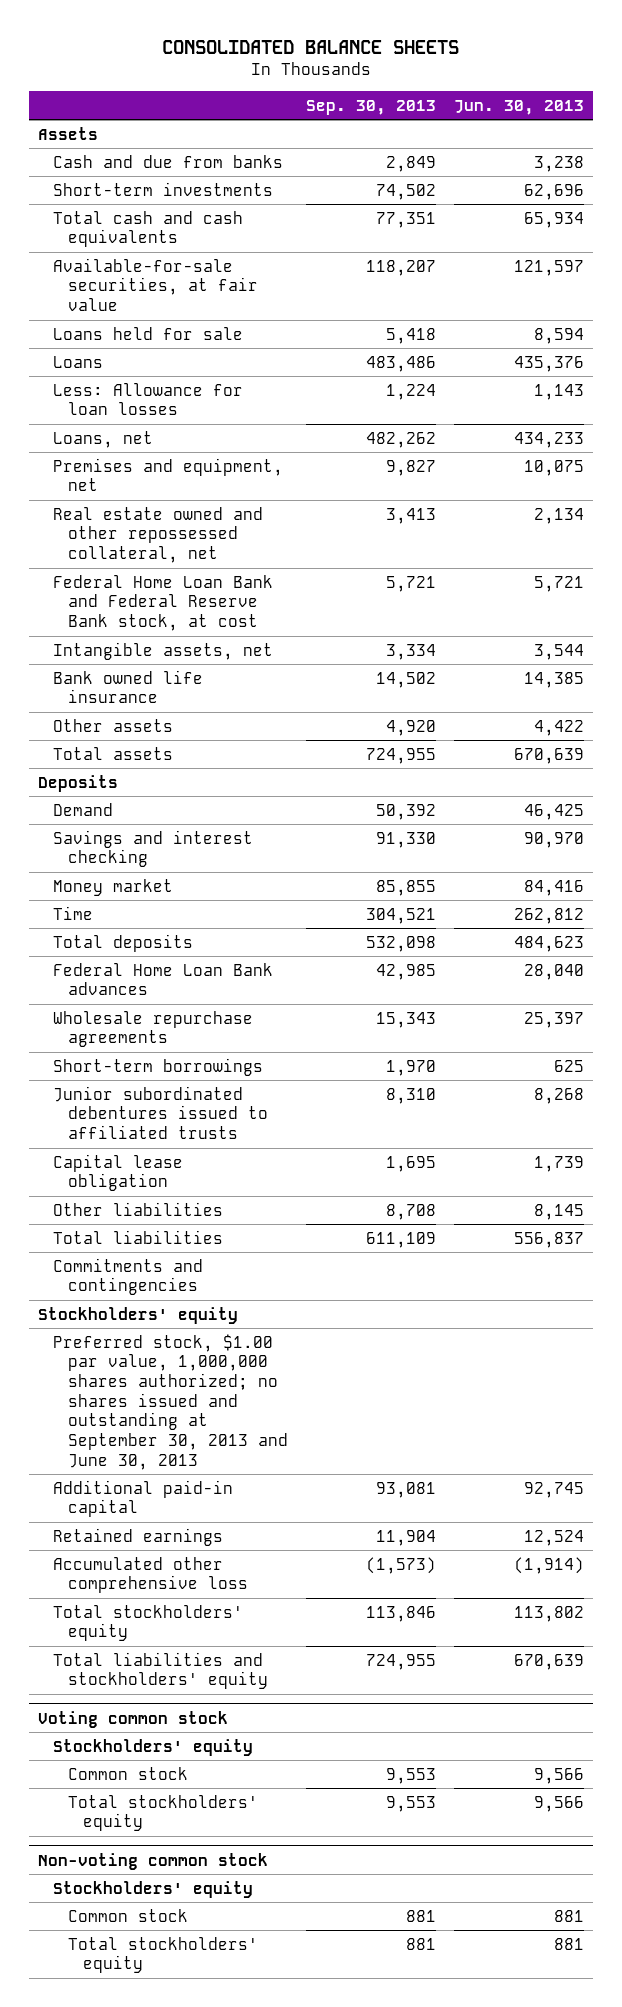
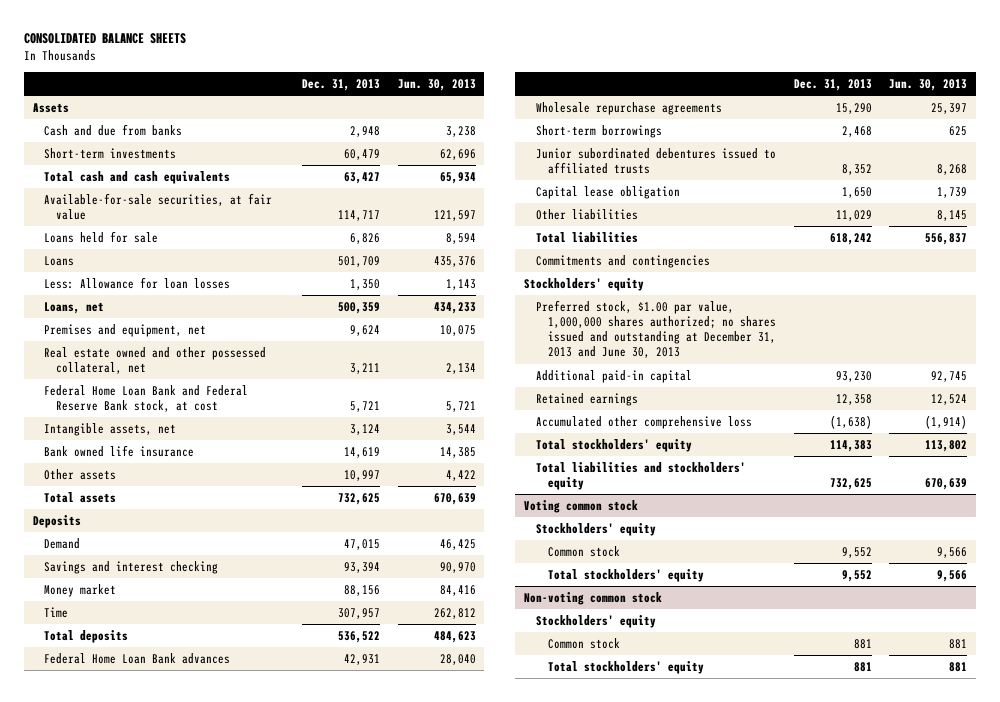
- | Sep. 30, 2013 | Jun. 30, 2013
+ | Dec. 31, 2013 | Jun. 30, 2013
- Real estate owned and other repossessed collateral, net | 3,413 | 2,134
+ Real estate owned and other possessed collateral, net | 3,211 | 2,134
- Preferred stock, $1.00 par value, 1,000,000 shares authorized; no shares issued and outstanding at September 30, 2013 and June 30, 2013
+ Preferred stock, $1.00 par value, 1,000,000 shares authorized; no shares issued and outstanding at December 31, 2013 and June 30, 2013

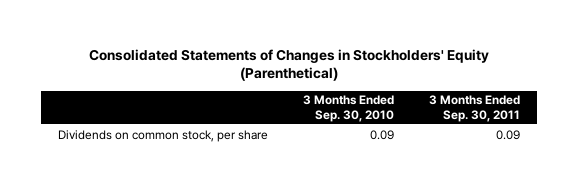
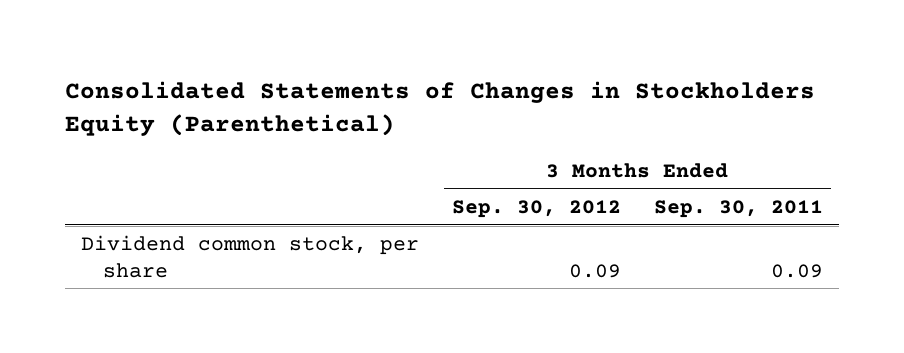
- Consolidated Statements of Changes in Stockholders' Equity (Parenthetical)
+ Consolidated Statements of Changes in Stockholders Equity (Parenthetical)
- | 3 Months Ended Sep. 30, 2010 | 3 Months Ended Sep. 30, 2011
+ | 3 Months Ended Sep. 30, 2012 | 3 Months Ended Sep. 30, 2011
- Dividends on common stock, per share | 0.09 | 0.09
+ Dividend common stock, per share | 0.09 | 0.09

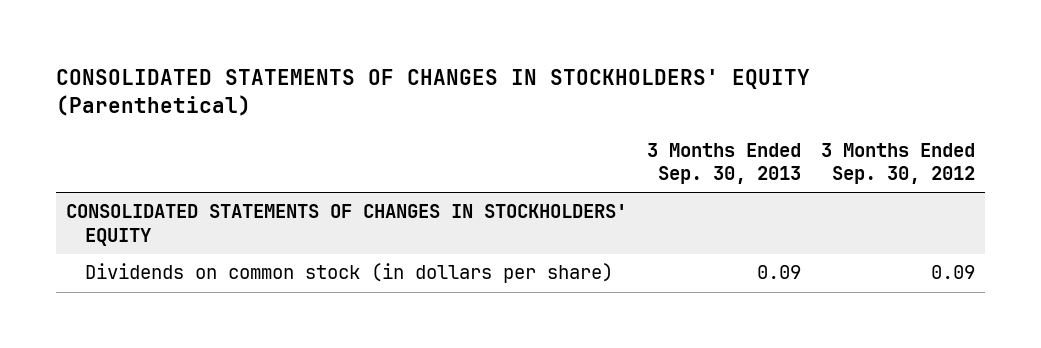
- Consolidated Statements of Changes in Stockholders Equity (Parenthetical)
+ CONSOLIDATED STATEMENTS OF CHANGES IN STOCKHOLDERS' EQUITY (Parenthetical)
- | 3 Months Ended Sep. 30, 2012 | 3 Months Ended Sep. 30, 2011
+ | 3 Months Ended Sep. 30, 2013 | 3 Months Ended Sep. 30, 2012
- Dividend common stock, per share | 0.09 | 0.09
+ CONSOLIDATED STATEMENTS OF CHANGES IN STOCKHOLDERS' EQUITY
+ Dividends on common stock (in dollars per share) | 0.09 | 0.09

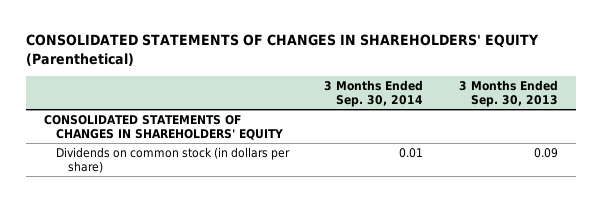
- CONSOLIDATED STATEMENTS OF CHANGES IN STOCKHOLDERS' EQUITY (Parenthetical)
+ CONSOLIDATED STATEMENTS OF CHANGES IN SHAREHOLDERS' EQUITY (Parenthetical)
- | 3 Months Ended Sep. 30, 2013 | 3 Months Ended Sep. 30, 2012
+ | 3 Months Ended Sep. 30, 2014 | 3 Months Ended Sep. 30, 2013
- CONSOLIDATED STATEMENTS OF CHANGES IN STOCKHOLDERS' EQUITY
+ CONSOLIDATED STATEMENTS OF CHANGES IN SHAREHOLDERS' EQUITY

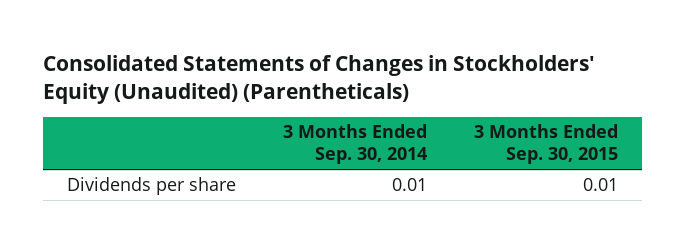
- CONSOLIDATED STATEMENTS OF CHANGES IN SHAREHOLDERS' EQUITY (Parenthetical)
+ Consolidated Statements of Changes in Stockholders' Equity (Unaudited) (Parentheticals)
- | 3 Months Ended Sep. 30, 2014 | 3 Months Ended Sep. 30, 2013
+ | 3 Months Ended Sep. 30, 2014 | 3 Months Ended Sep. 30, 2015
- CONSOLIDATED STATEMENTS OF CHANGES IN SHAREHOLDERS' EQUITY
- Dividends on common stock (in dollars per share) | 0.01 | 0.09
+ Dividends per share | 0.01 | 0.01

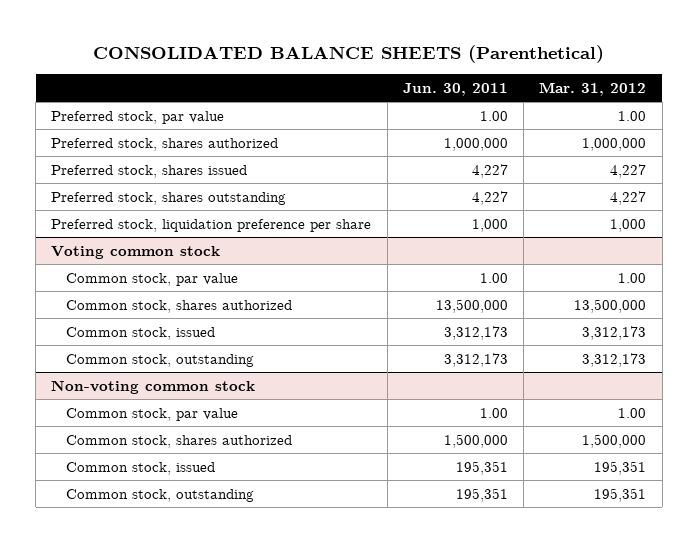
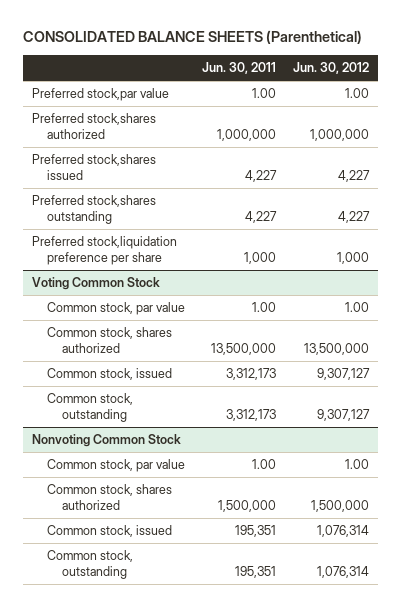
- | Jun. 30, 2011 | Mar. 31, 2012
+ | Jun. 30, 2011 | Jun. 30, 2012
- Preferred stock, par value | 1.00 | 1.00
- Preferred stock, shares authorized | 1,000,000 | 1,000,000
- Preferred stock, shares issued | 4,227 | 4,227
- Preferred stock, shares outstanding | 4,227 | 4,227
- Preferred stock, liquidation preference per share | 1,000 | 1,000
- Voting common stock
+ Preferred stock,par value | 1.00 | 1.00
+ Preferred stock,shares authorized | 1,000,000 | 1,000,000
+ Preferred stock,shares issued | 4,227 | 4,227
+ Preferred stock,shares outstanding | 4,227 | 4,227
+ Preferred stock,liquidation preference per share | 1,000 | 1,000
+ Voting Common Stock
- Non-voting common stock
+ Nonvoting Common Stock

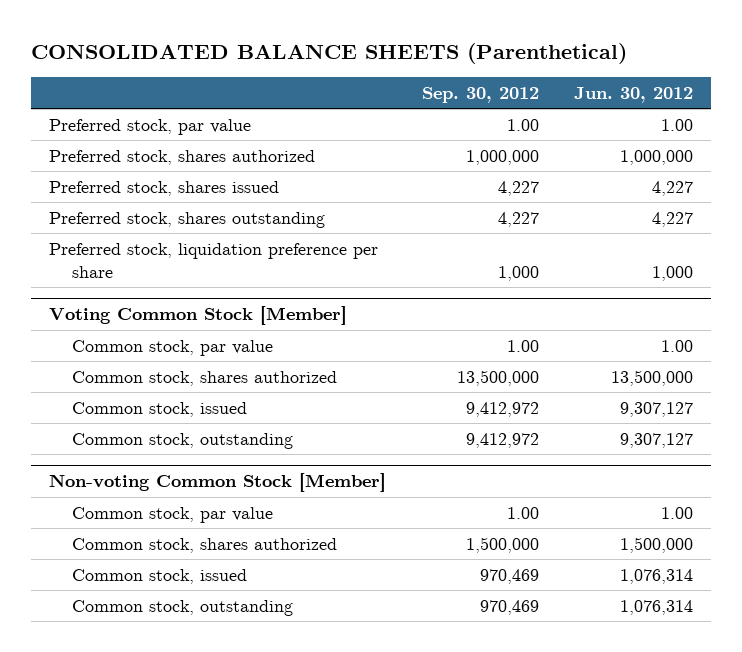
- | Jun. 30, 2011 | Jun. 30, 2012
+ | Sep. 30, 2012 | Jun. 30, 2012
- Preferred stock,par value | 1.00 | 1.00
- Preferred stock,shares authorized | 1,000,000 | 1,000,000
- Preferred stock,shares issued | 4,227 | 4,227
- Preferred stock,shares outstanding | 4,227 | 4,227
- Preferred stock,liquidation preference per share | 1,000 | 1,000
- Voting Common Stock
+ Preferred stock, par value | 1.00 | 1.00
+ Preferred stock, shares authorized | 1,000,000 | 1,000,000
+ Preferred stock, shares issued | 4,227 | 4,227
+ Preferred stock, shares outstanding | 4,227 | 4,227
+ Preferred stock, liquidation preference per share | 1,000 | 1,000
+ Voting Common Stock [Member]
- Nonvoting Common Stock
+ Non-voting Common Stock [Member]

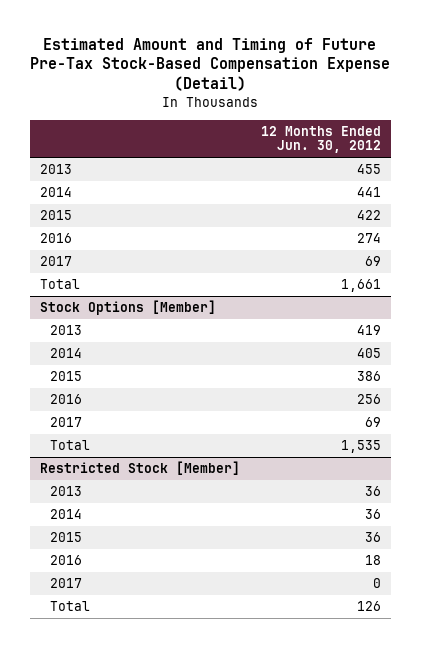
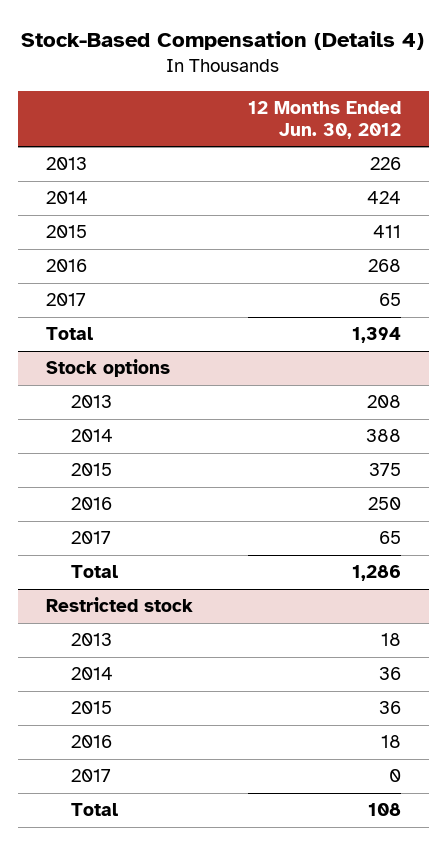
- Estimated Amount and Timing of Future Pre-Tax Stock-Based Compensation Expense (Detail)
+ Stock-Based Compensation (Details 4)
- 2013 | 455
- 2014 | 441
- 2015 | 422
- 2016 | 274
- 2017 | 69
- Total | 1,661
- Stock Options [Member]
- 2013 | 419
- 2014 | 405
- 2015 | 386
- 2016 | 256
- 2017 | 69
- Total | 1,535
- Restricted Stock [Member]
- 2013 | 36
+ 2013 | 226
+ 2014 | 424
+ 2015 | 411
+ 2016 | 268
+ 2017 | 65
+ Total | 1,394
+ Stock options
+ 2013 | 208
+ 2014 | 388
+ 2015 | 375
+ 2016 | 250
+ 2017 | 65
+ Total | 1,286
+ Restricted stock
+ 2013 | 18
- Total | 126
+ Total | 108

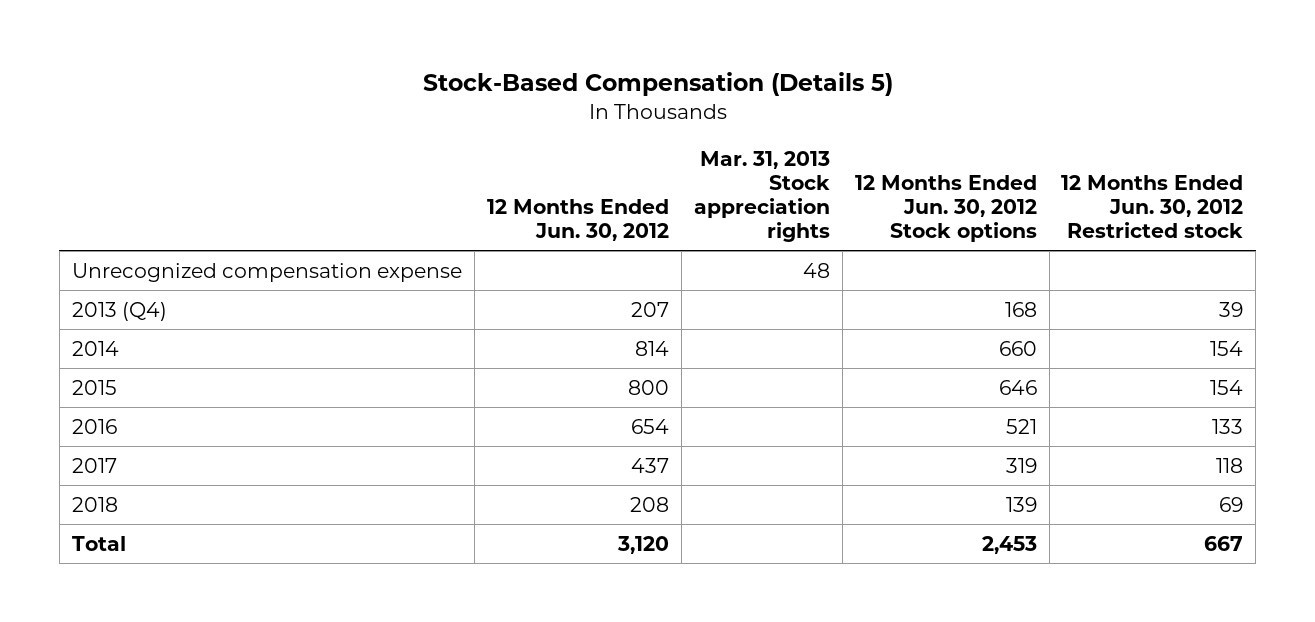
- Stock-Based Compensation (Details 4)
+ Stock-Based Compensation (Details 5)
- | 12 Months Ended Jun. 30, 2012
+ | 12 Months Ended Jun. 30, 2012 | Mar. 31, 2013 Stock appreciation rights | 12 Months Ended Jun. 30, 2012 Stock options | 12 Months Ended Jun. 30, 2012 Restricted stock
- 2013 | 226
- 2014 | 424
- 2015 | 411
- 2016 | 268
- 2017 | 65
- Total | 1,394
- Stock options
- 2013 | 208
- 2014 | 388
- 2015 | 375
- 2016 | 250
- 2017 | 65
- Total | 1,286
- Restricted stock
- 2013 | 18
- 2014 | 36
- 2015 | 36
- 2016 | 18
- 2017 | 0
- Total | 108
+ Unrecognized compensation expense | | 48 | |
+ 2013 (Q4) | 207 | | 168 | 39
+ 2014 | 814 | | 660 | 154
+ 2015 | 800 | | 646 | 154
+ 2016 | 654 | | 521 | 133
+ 2017 | 437 | | 319 | 118
+ 2018 | 208 | | 139 | 69
+ Total | 3,120 | | 2,453 | 667

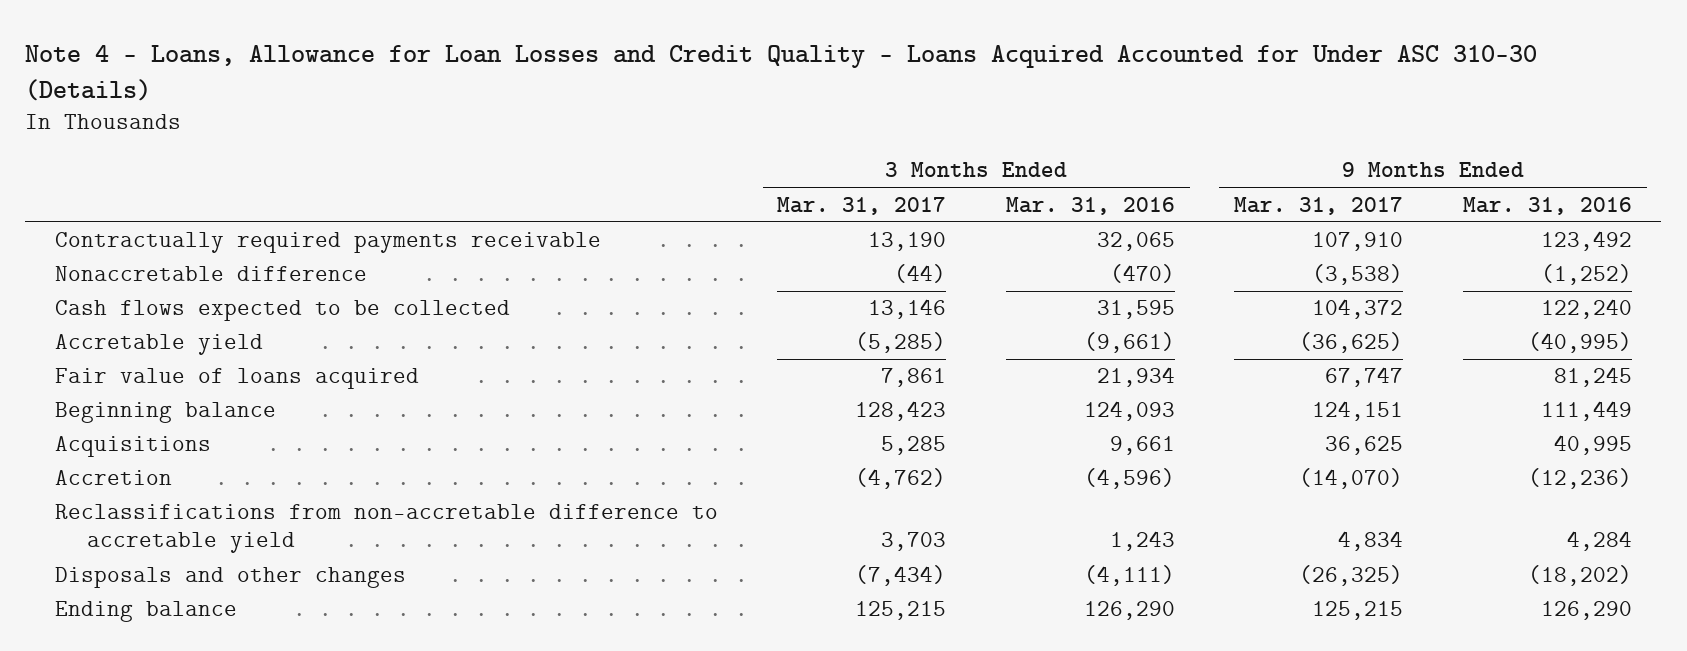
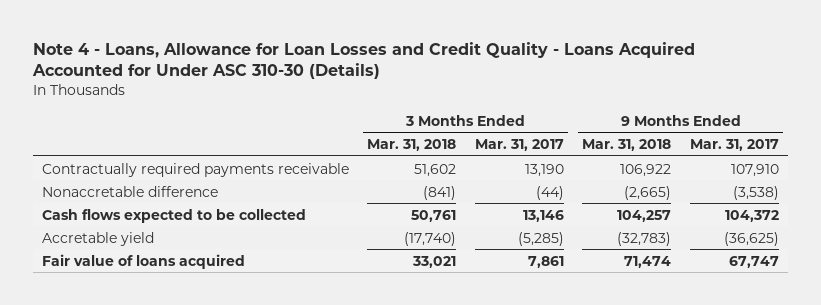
- | 3 Months Ended Mar. 31, 2017 | 3 Months Ended Mar. 31, 2016 | 9 Months Ended Mar. 31, 2017 | 9 Months Ended Mar. 31, 2016
+ | 3 Months Ended Mar. 31, 2018 | 3 Months Ended Mar. 31, 2017 | 9 Months Ended Mar. 31, 2018 | 9 Months Ended Mar. 31, 2017
- Beginning balance | 128,423 | 124,093 | 124,151 | 111,449
- Acquisitions | 5,285 | 9,661 | 36,625 | 40,995
- Accretion | (4,762) | (4,596) | (14,070) | (12,236)
- Reclassifications from non-accretable difference to accretable yield | 3,703 | 1,243 | 4,834 | 4,284
- Disposals and other changes | (7,434) | (4,111) | (26,325) | (18,202)
- Ending balance | 125,215 | 126,290 | 125,215 | 126,290

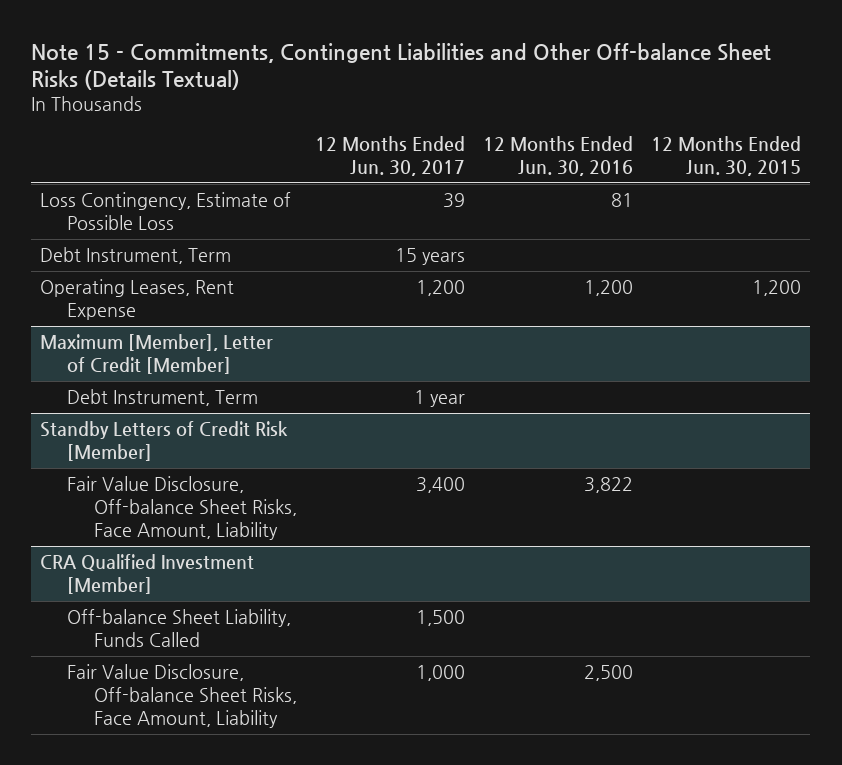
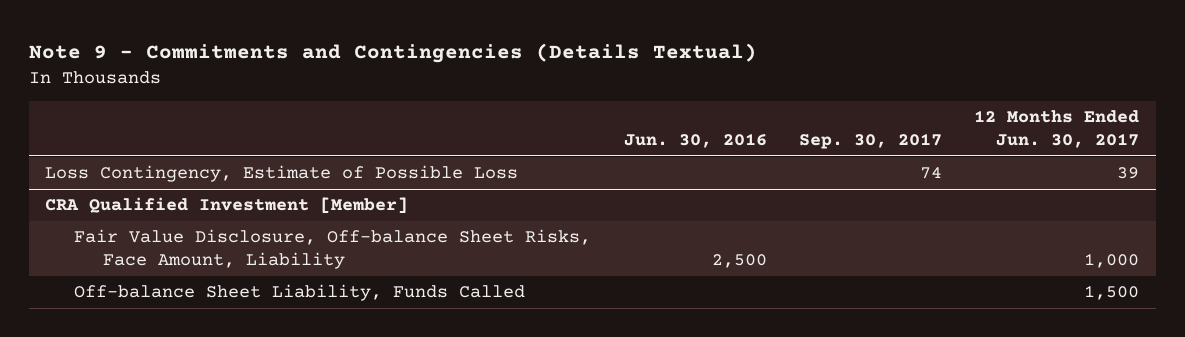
- Note 15 - Commitments, Contingent Liabilities and Other Off-balance Sheet Risks (Details Textual)
+ Note 9 - Commitments and Contingencies (Details Textual)
- | 12 Months Ended Jun. 30, 2017 | 12 Months Ended Jun. 30, 2016 | 12 Months Ended Jun. 30, 2015
+ | Jun. 30, 2016 | Sep. 30, 2017 | 12 Months Ended Jun. 30, 2017
- Debt Instrument, Term | 15 years | |
- Operating Leases, Rent Expense | 1,200 | 1,200 | 1,200
- Maximum [Member], Letter of Credit [Member]
- Debt Instrument, Term | 1 year | |
- Standby Letters of Credit Risk [Member]
- Fair Value Disclosure, Off-balance Sheet Risks, Face Amount, Liability | 3,400 | 3,822 |
@ CRA Qualified Investment [Member]
moved down: Off-balance Sheet Liability, Funds Called | | | 1,500

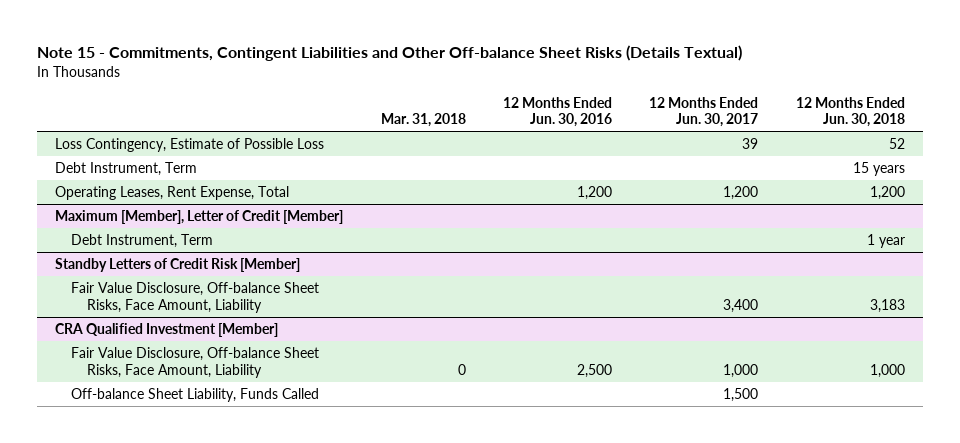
- Note 9 - Commitments and Contingencies (Details Textual)
+ Note 15 - Commitments, Contingent Liabilities and Other Off-balance Sheet Risks (Details Textual)
- | Jun. 30, 2016 | Sep. 30, 2017 | 12 Months Ended Jun. 30, 2017
+ | Mar. 31, 2018 | 12 Months Ended Jun. 30, 2016 | 12 Months Ended Jun. 30, 2017 | 12 Months Ended Jun. 30, 2018
+ Debt Instrument, Term | | | | 15 years
+ Operating Leases, Rent Expense, Total | | 1,200 | 1,200 | 1,200
+ Maximum [Member], Letter of Credit [Member]
+ Debt Instrument, Term | | | | 1 year
+ Standby Letters of Credit Risk [Member]
+ Fair Value Disclosure, Off-balance Sheet Risks, Face Amount, Liability | | | 3,400 | 3,183

